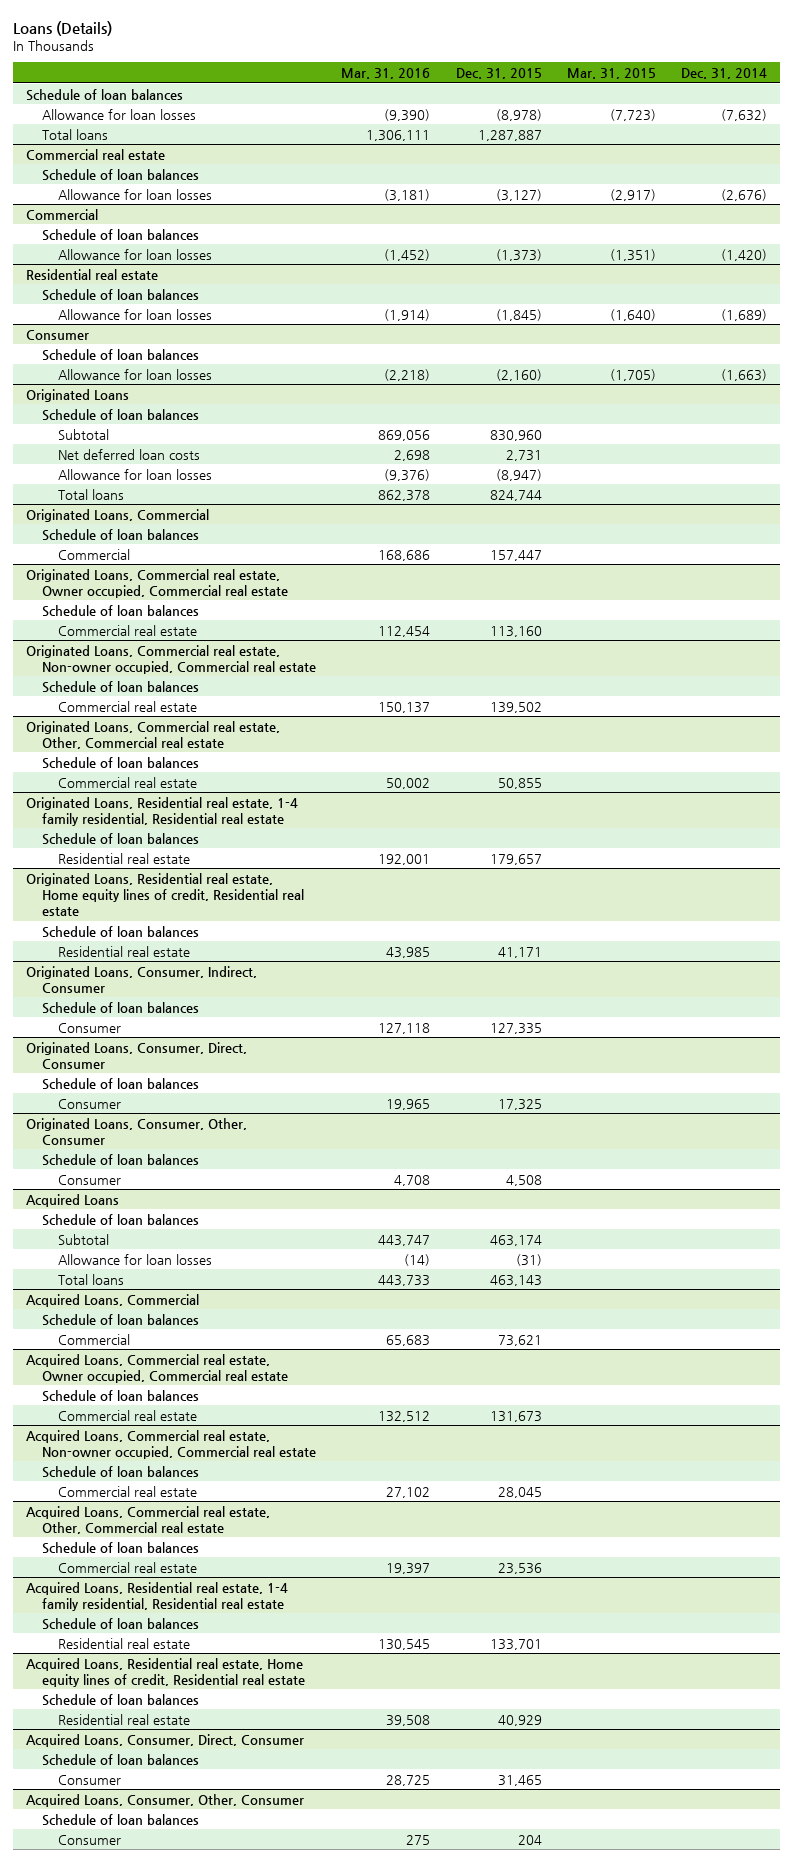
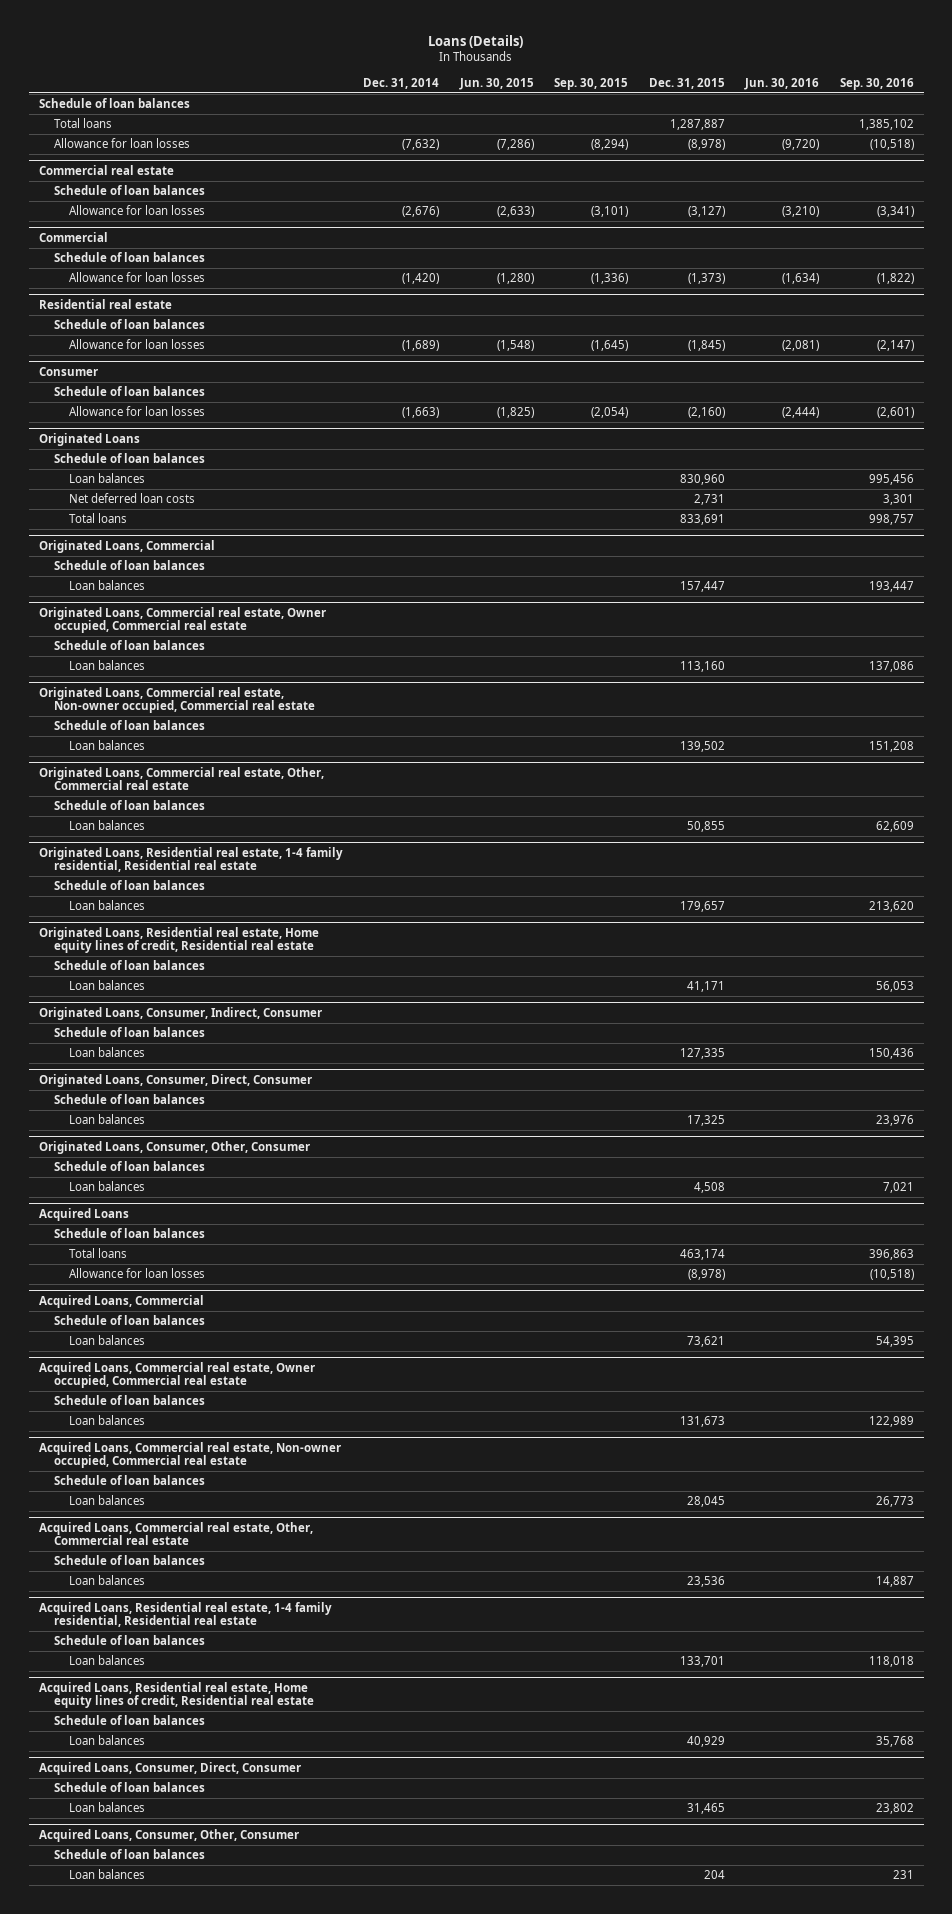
- | Mar. 31, 2016 | Dec. 31, 2015 | Mar. 31, 2015 | Dec. 31, 2014
+ | Dec. 31, 2014 | Jun. 30, 2015 | Sep. 30, 2015 | Dec. 31, 2015 | Jun. 30, 2016 | Sep. 30, 2016
moved down: Allowance for loan losses | (7,632) | (7,286) | (8,294) | (8,978) | (9,720) | (10,518)
@ Originated Loans
- Subtotal | 869,056 | 830,960 | |
+ Loan balances | | | | 830,960 | | 995,456
- Allowance for loan losses | (9,376) | (8,947) | |
- Total loans | 862,378 | 824,744 | |
+ Total loans | | | | 833,691 | | 998,757
@ Originated Loans, Commercial
- Commercial | 168,686 | 157,447 | |
+ Loan balances | | | | 157,447 | | 193,447
@ Originated Loans, Commercial real estate, Owner occupied, Commercial real estate
- Commercial real estate | 112,454 | 113,160 | |
+ Loan balances | | | | 113,160 | | 137,086
@ Originated Loans, Commercial real estate, Non-owner occupied, Commercial real estate
- Commercial real estate | 150,137 | 139,502 | |
+ Loan balances | | | | 139,502 | | 151,208
@ Originated Loans, Commercial real estate, Other, Commercial real estate
- Commercial real estate | 50,002 | 50,855 | |
+ Loan balances | | | | 50,855 | | 62,609
@ Originated Loans, Residential real estate, 1-4 family residential, Residential real estate
- Residential real estate | 192,001 | 179,657 | |
+ Loan balances | | | | 179,657 | | 213,620
@ Originated Loans, Residential real estate, Home equity lines of credit, Residential real estate
- Residential real estate | 43,985 | 41,171 | |
+ Loan balances | | | | 41,171 | | 56,053
@ Originated Loans, Consumer, Indirect, Consumer
- Consumer | 127,118 | 127,335 | |
+ Loan balances | | | | 127,335 | | 150,436
@ Originated Loans, Consumer, Direct, Consumer
- Consumer | 19,965 | 17,325 | |
+ Loan balances | | | | 17,325 | | 23,976
@ Originated Loans, Consumer, Other, Consumer
- Consumer | 4,708 | 4,508 | |
+ Loan balances | | | | 4,508 | | 7,021
@ Acquired Loans
- Subtotal | 443,747 | 463,174 | |
- Allowance for loan losses | (14) | (31) | |
- Total loans | 443,733 | 463,143 | |
+ Total loans | | | | 463,174 | | 396,863
+ Allowance for loan losses | | | | (8,978) | | (10,518)
@ Acquired Loans, Commercial
- Commercial | 65,683 | 73,621 | |
+ Loan balances | | | | 73,621 | | 54,395
@ Acquired Loans, Commercial real estate, Owner occupied, Commercial real estate
- Commercial real estate | 132,512 | 131,673 | |
+ Loan balances | | | | 131,673 | | 122,989
@ Acquired Loans, Commercial real estate, Non-owner occupied, Commercial real estate
- Commercial real estate | 27,102 | 28,045 | |
+ Loan balances | | | | 28,045 | | 26,773
@ Acquired Loans, Commercial real estate, Other, Commercial real estate
- Commercial real estate | 19,397 | 23,536 | |
+ Loan balances | | | | 23,536 | | 14,887
@ Acquired Loans, Residential real estate, 1-4 family residential, Residential real estate
- Residential real estate | 130,545 | 133,701 | |
+ Loan balances | | | | 133,701 | | 118,018
@ Acquired Loans, Residential real estate, Home equity lines of credit, Residential real estate
- Residential real estate | 39,508 | 40,929 | |
+ Loan balances | | | | 40,929 | | 35,768
@ Acquired Loans, Consumer, Direct, Consumer
- Consumer | 28,725 | 31,465 | |
+ Loan balances | | | | 31,465 | | 23,802
@ Acquired Loans, Consumer, Other, Consumer
- Consumer | 275 | 204 | |
+ Loan balances | | | | 204 | | 231

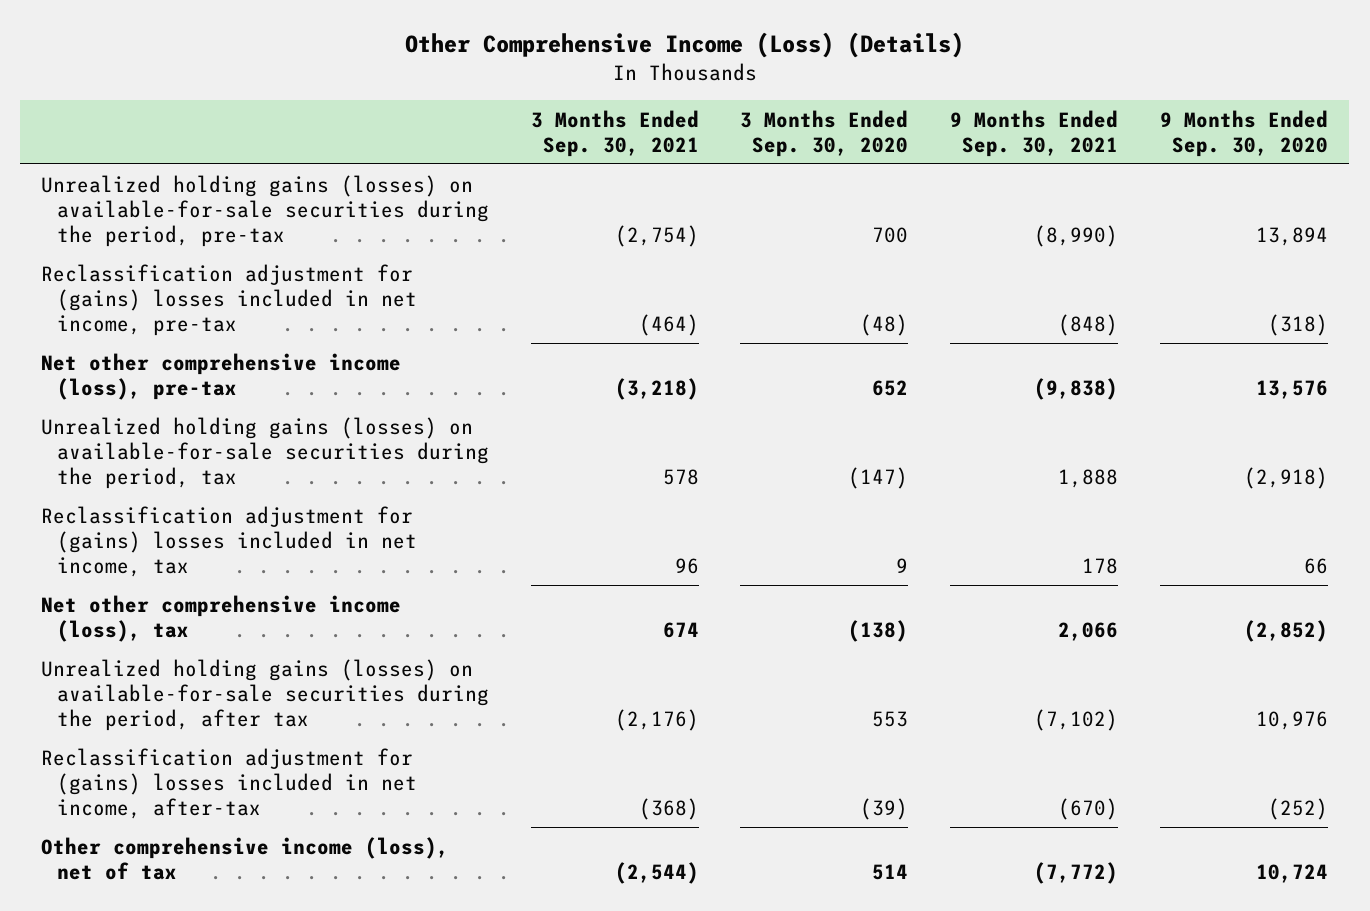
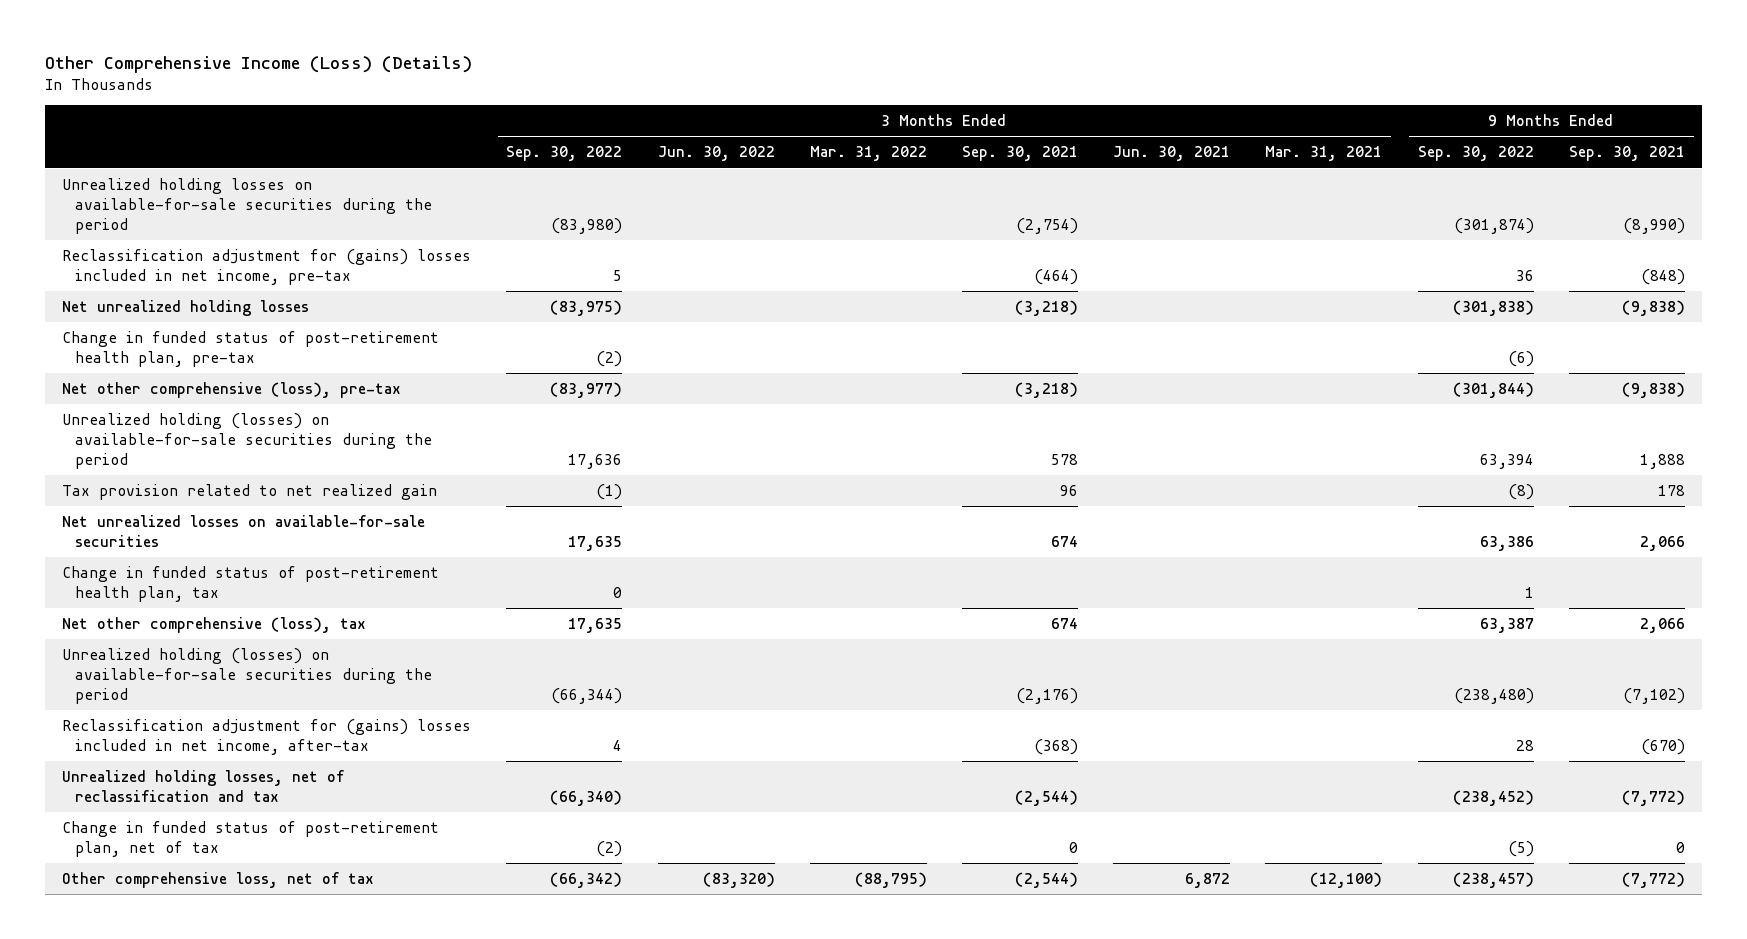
- | 3 Months Ended Sep. 30, 2021 | 3 Months Ended Sep. 30, 2020 | 9 Months Ended Sep. 30, 2021 | 9 Months Ended Sep. 30, 2020
+ | 3 Months Ended Sep. 30, 2022 | 3 Months Ended Jun. 30, 2022 | 3 Months Ended Mar. 31, 2022 | 3 Months Ended Sep. 30, 2021 | 3 Months Ended Jun. 30, 2021 | 3 Months Ended Mar. 31, 2021 | 9 Months Ended Sep. 30, 2022 | 9 Months Ended Sep. 30, 2021
- Unrealized holding gains (losses) on available-for-sale securities during the period, pre-tax | (2,754) | 700 | (8,990) | 13,894
+ Unrealized holding losses on available-for-sale securities during the period | (83,980) | | | (2,754) | | | (301,874) | (8,990)
- Net other comprehensive income (loss), pre-tax | (3,218) | 652 | (9,838) | 13,576
- Unrealized holding gains (losses) on available-for-sale securities during the period, tax | 578 | (147) | 1,888 | (2,918)
- Reclassification adjustment for (gains) losses included in net income, tax | 96 | 9 | 178 | 66
- Net other comprehensive income (loss), tax | 674 | (138) | 2,066 | (2,852)
- Unrealized holding gains (losses) on available-for-sale securities during the period, after tax | (2,176) | 553 | (7,102) | 10,976
+ Net unrealized holding losses | (83,975) | | | (3,218) | | | (301,838) | (9,838)
+ Change in funded status of post-retirement health plan, pre-tax | (2) | | | | | | (6) |
+ Net other comprehensive (loss), pre-tax | (83,977) | | | (3,218) | | | (301,844) | (9,838)
+ Unrealized holding (losses) on available-for-sale securities during the period | 17,636 | | | 578 | | | 63,394 | 1,888
+ Tax provision related to net realized gain | (1) | | | 96 | | | (8) | 178
+ Net unrealized losses on available-for-sale securities | 17,635 | | | 674 | | | 63,386 | 2,066
+ Change in funded status of post-retirement health plan, tax | 0 | | | | | | 1 |
+ Net other comprehensive (loss), tax | 17,635 | | | 674 | | | 63,387 | 2,066
+ Unrealized holding (losses) on available-for-sale securities during the period | (66,344) | | | (2,176) | | | (238,480) | (7,102)
- Other comprehensive income (loss), net of tax | (2,544) | 514 | (7,772) | 10,724
+ Unrealized holding losses, net of reclassification and tax | (66,340) | | | (2,544) | | | (238,452) | (7,772)
+ Change in funded status of post-retirement plan, net of tax | (2) | | | 0 | | | (5) | 0
+ Other comprehensive loss, net of tax | (66,342) | (83,320) | (88,795) | (2,544) | 6,872 | (12,100) | (238,457) | (7,772)

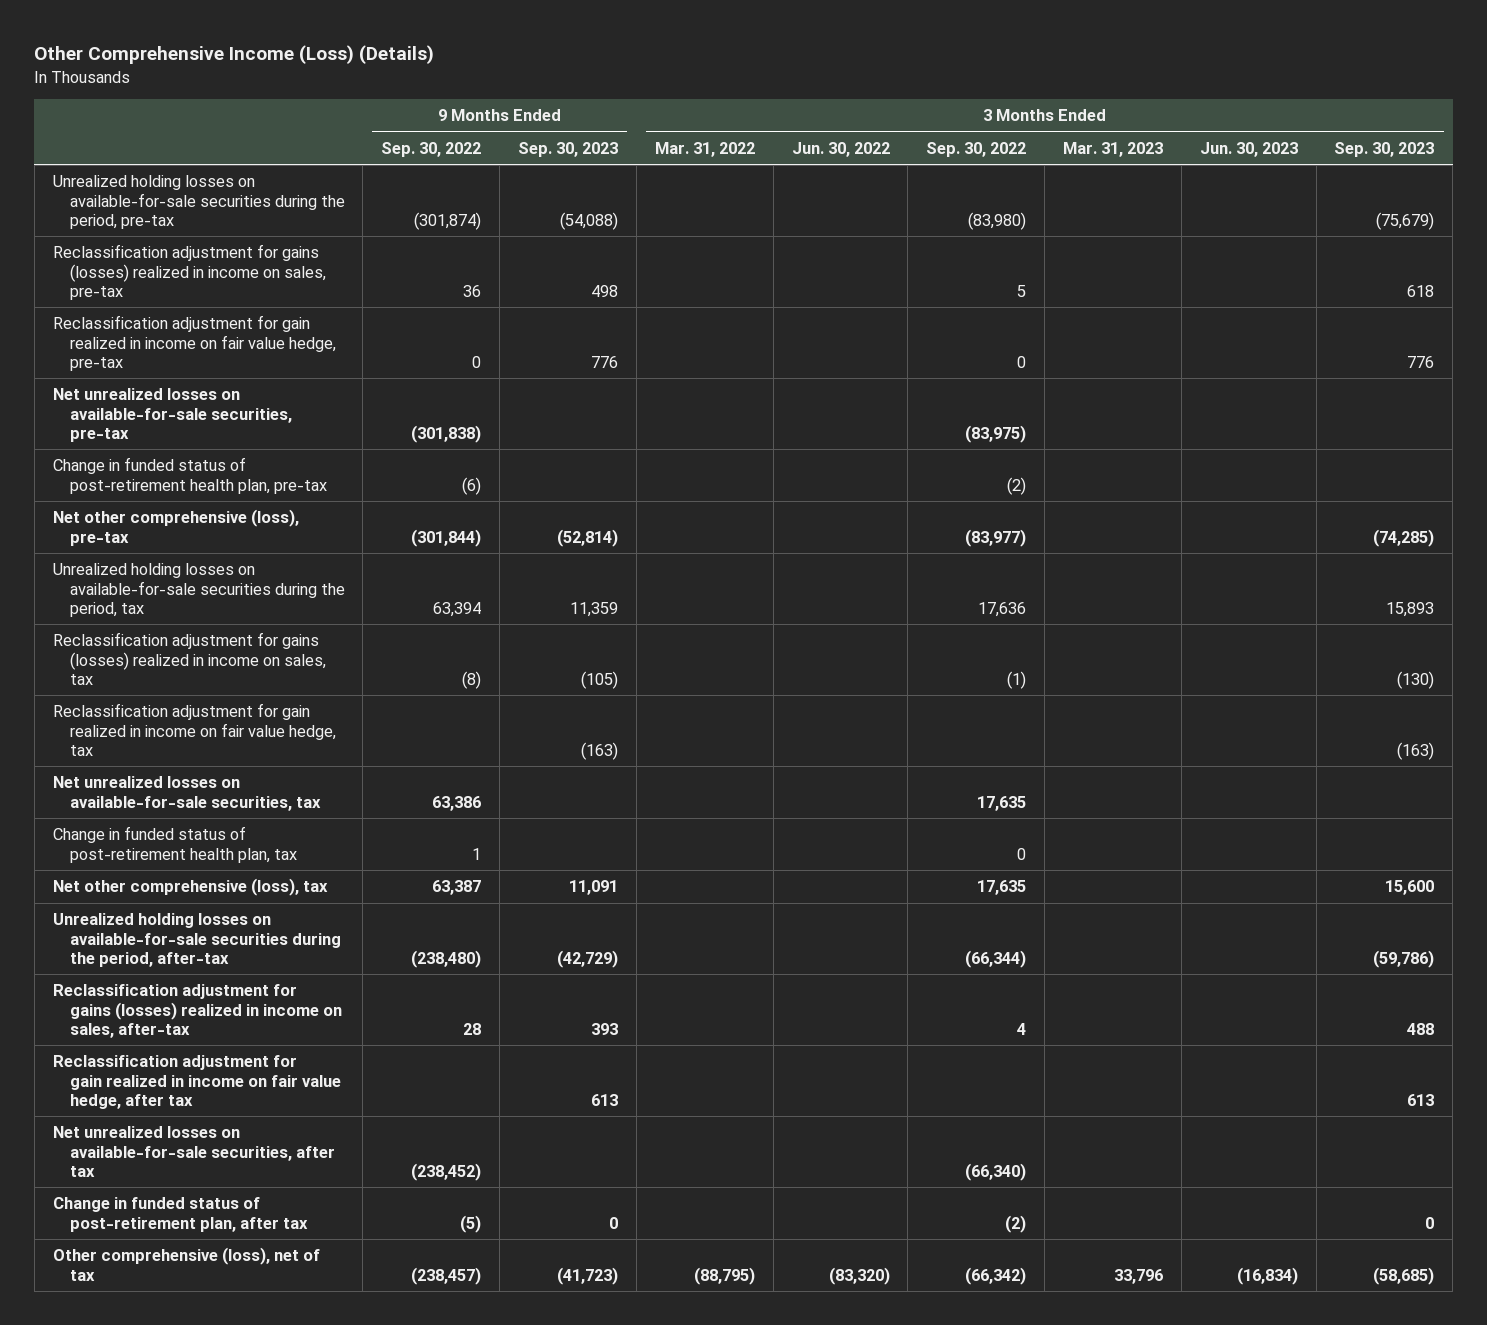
- | 3 Months Ended Sep. 30, 2022 | 3 Months Ended Jun. 30, 2022 | 3 Months Ended Mar. 31, 2022 | 3 Months Ended Sep. 30, 2021 | 3 Months Ended Jun. 30, 2021 | 3 Months Ended Mar. 31, 2021 | 9 Months Ended Sep. 30, 2022 | 9 Months Ended Sep. 30, 2021
+ | 9 Months Ended Sep. 30, 2022 | 9 Months Ended Sep. 30, 2023 | 3 Months Ended Mar. 31, 2022 | 3 Months Ended Jun. 30, 2022 | 3 Months Ended Sep. 30, 2022 | 3 Months Ended Mar. 31, 2023 | 3 Months Ended Jun. 30, 2023 | 3 Months Ended Sep. 30, 2023
- Unrealized holding losses on available-for-sale securities during the period | (83,980) | | | (2,754) | | | (301,874) | (8,990)
- Reclassification adjustment for (gains) losses included in net income, pre-tax | 5 | | | (464) | | | 36 | (848)
- Net unrealized holding losses | (83,975) | | | (3,218) | | | (301,838) | (9,838)
+ Unrealized holding losses on available-for-sale securities during the period, pre-tax | (301,874) | (54,088) | | | (83,980) | | | (75,679)
+ Reclassification adjustment for gains (losses) realized in income on sales, pre-tax | 36 | 498 | | | 5 | | | 618
+ Reclassification adjustment for gain realized in income on fair value hedge, pre-tax | 0 | 776 | | | 0 | | | 776
+ Net unrealized losses on available-for-sale securities, pre-tax | (301,838) | | | | (83,975) | | |
- Unrealized holding (losses) on available-for-sale securities during the period | 17,636 | | | 578 | | | 63,394 | 1,888
- Tax provision related to net realized gain | (1) | | | 96 | | | (8) | 178
- Net unrealized losses on available-for-sale securities | 17,635 | | | 674 | | | 63,386 | 2,066
+ Unrealized holding losses on available-for-sale securities during the period, tax | 63,394 | 11,359 | | | 17,636 | | | 15,893
+ Reclassification adjustment for gains (losses) realized in income on sales, tax | (8) | (105) | | | (1) | | | (130)
+ Reclassification adjustment for gain realized in income on fair value hedge, tax | | (163) | | | | | | (163)
+ Net unrealized losses on available-for-sale securities, tax | 63,386 | | | | 17,635 | | |
- Unrealized holding (losses) on available-for-sale securities during the period | (66,344) | | | (2,176) | | | (238,480) | (7,102)
- Reclassification adjustment for (gains) losses included in net income, after-tax | 4 | | | (368) | | | 28 | (670)
- Unrealized holding losses, net of reclassification and tax | (66,340) | | | (2,544) | | | (238,452) | (7,772)
- Change in funded status of post-retirement plan, net of tax | (2) | | | 0 | | | (5) | 0
- Other comprehensive loss, net of tax | (66,342) | (83,320) | (88,795) | (2,544) | 6,872 | (12,100) | (238,457) | (7,772)
+ Unrealized holding losses on available-for-sale securities during the period, after-tax | (238,480) | (42,729) | | | (66,344) | | | (59,786)
+ Reclassification adjustment for gains (losses) realized in income on sales, after-tax | 28 | 393 | | | 4 | | | 488
+ Reclassification adjustment for gain realized in income on fair value hedge, after tax | | 613 | | | | | | 613
+ Net unrealized losses on available-for-sale securities, after tax | (238,452) | | | | (66,340) | | |
+ Change in funded status of post-retirement plan, after tax | (5) | 0 | | | (2) | | | 0
+ Other comprehensive (loss), net of tax | (238,457) | (41,723) | (88,795) | (83,320) | (66,342) | 33,796 | (16,834) | (58,685)

